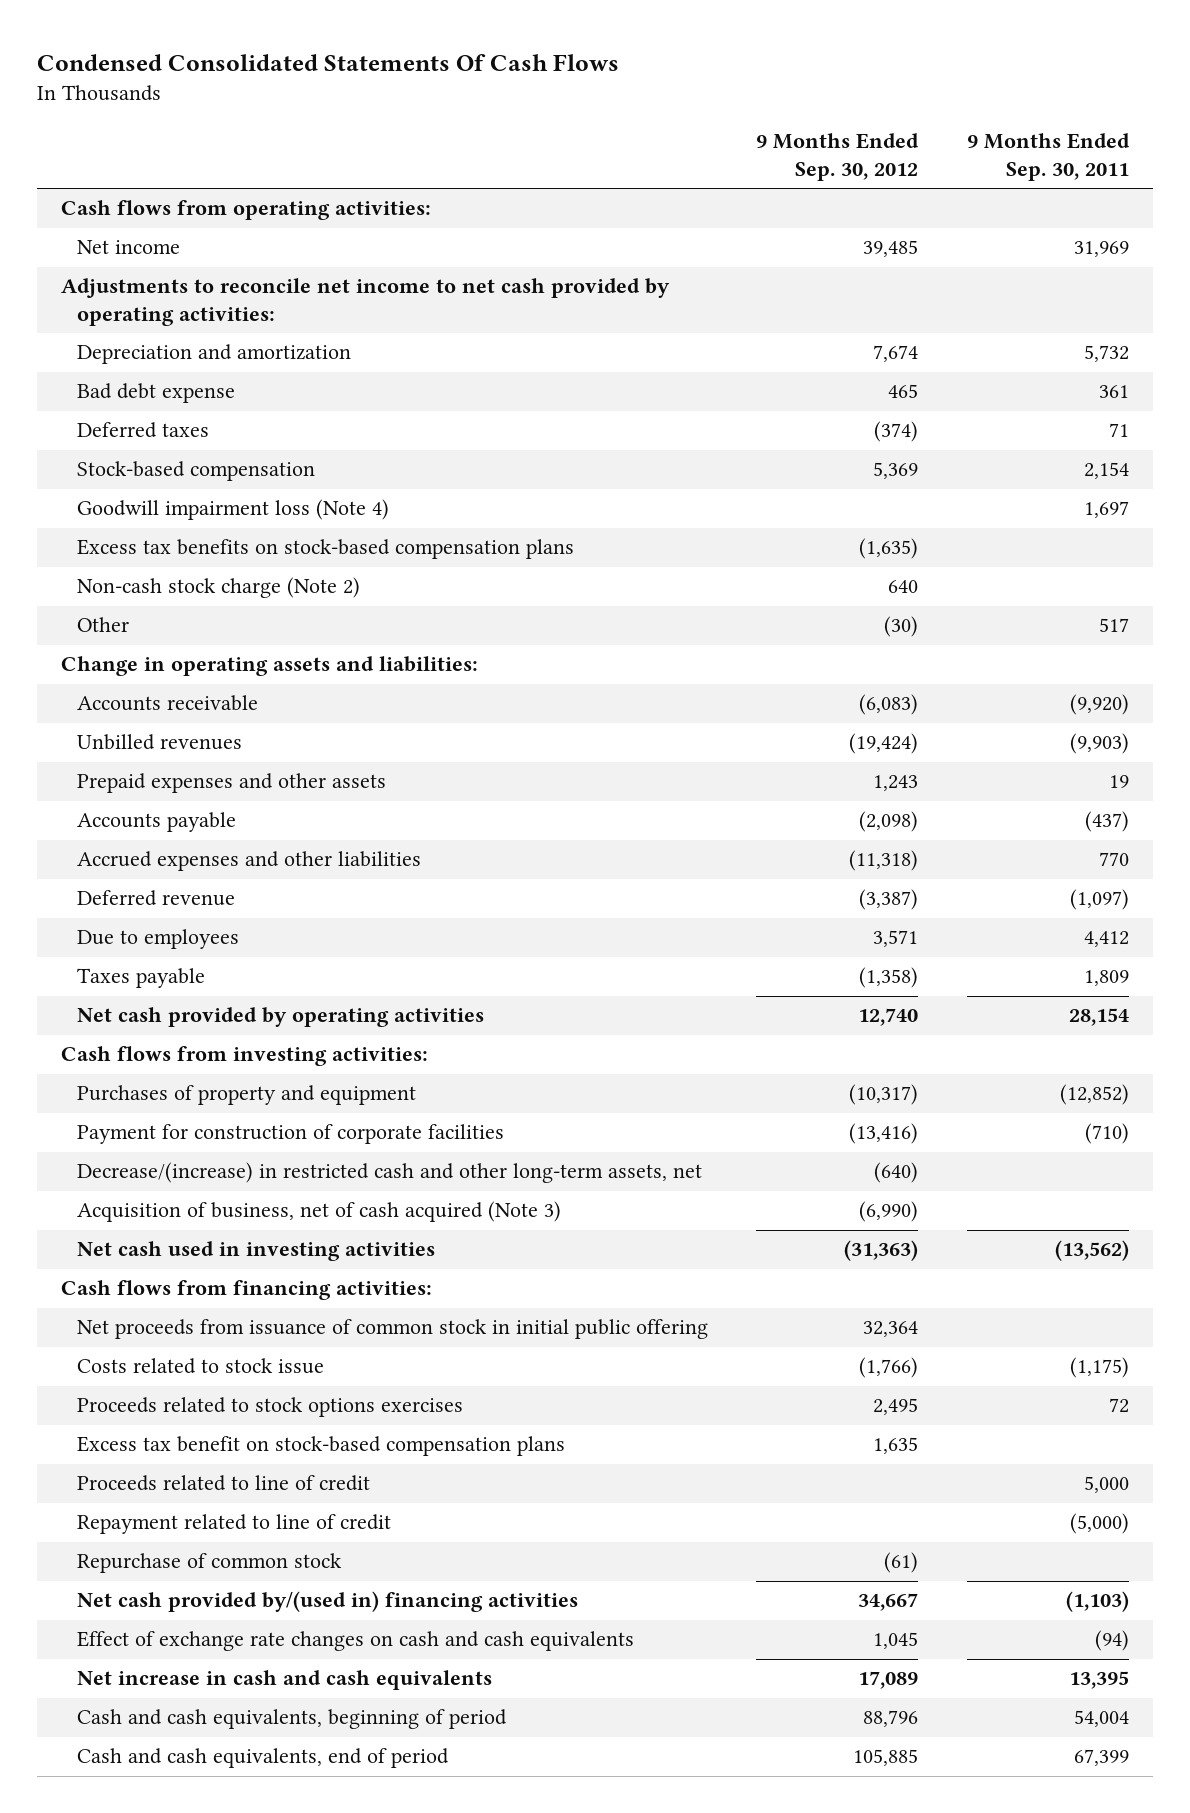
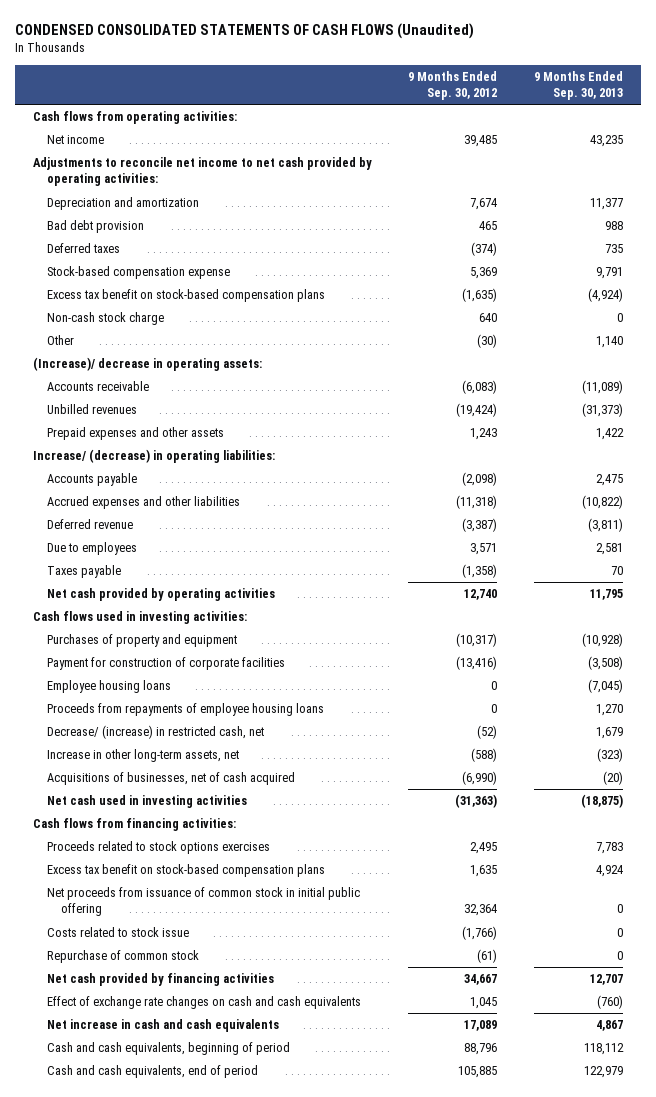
- Condensed Consolidated Statements Of Cash Flows
+ CONDENSED CONSOLIDATED STATEMENTS OF CASH FLOWS (Unaudited)
- | 9 Months Ended Sep. 30, 2012 | 9 Months Ended Sep. 30, 2011
+ | 9 Months Ended Sep. 30, 2012 | 9 Months Ended Sep. 30, 2013
- Bad debt expense | 465 | 361
+ Bad debt provision | 465 | 988
- Stock-based compensation | 5,369 | 2,154
- Goodwill impairment loss (Note 4) | | 1,697
- Excess tax benefits on stock-based compensation plans | (1,635) |
- Non-cash stock charge (Note 2) | 640 |
+ Stock-based compensation expense | 5,369 | 9,791
+ Excess tax benefit on stock-based compensation plans | (1,635) | (4,924)
+ Non-cash stock charge | 640 | 0
- Change in operating assets and liabilities:
+ (Increase)/ decrease in operating assets:
+ Increase/ (decrease) in operating liabilities:
- Cash flows from investing activities:
+ Cash flows used in investing activities:
- Decrease/(increase) in restricted cash and other long-term assets, net | (640) |
- Acquisition of business, net of cash acquired (Note 3) | (6,990) |
+ Employee housing loans | 0 | (7,045)
+ Proceeds from repayments of employee housing loans | 0 | 1,270
+ Decrease/ (increase) in restricted cash, net | (52) | 1,679
+ Increase in other long-term assets, net | (588) | (323)
+ Acquisitions of businesses, net of cash acquired | (6,990) | (20)
- Proceeds related to line of credit | | 5,000
- Repayment related to line of credit | | (5,000)
moved down: Net proceeds from issuance of common stock in initial public offering | 32,364 | 0
moved down: Costs related to stock issue | (1,766) | 0
- Net cash provided by/(used in) financing activities | 34,667 | (1,103)
+ Net cash provided by financing activities | 34,667 | 12,707

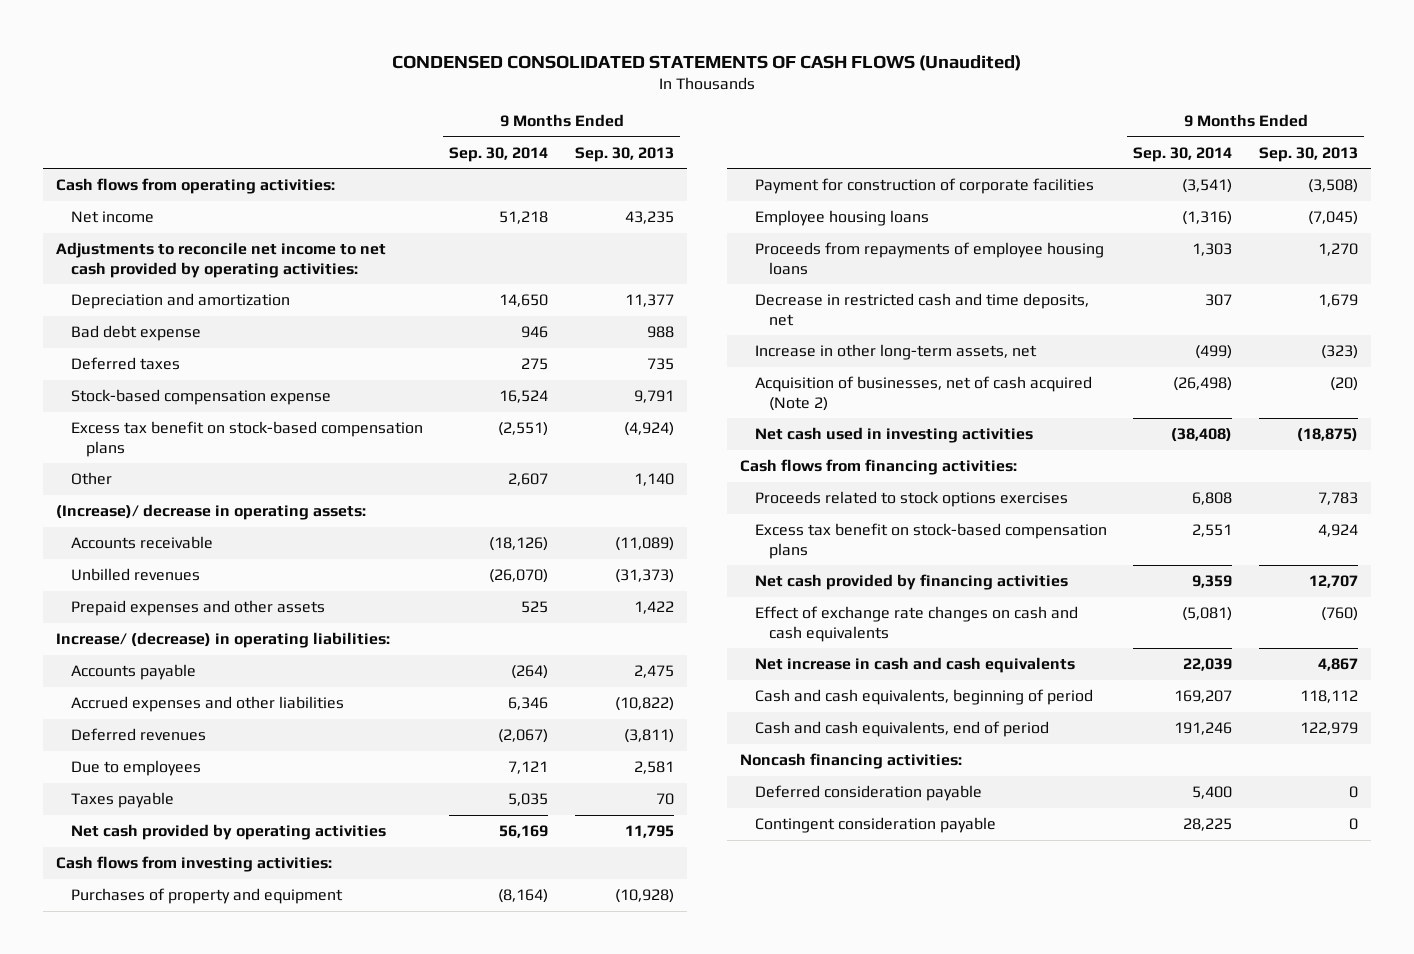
- | 9 Months Ended Sep. 30, 2012 | 9 Months Ended Sep. 30, 2013
+ | 9 Months Ended Sep. 30, 2014 | 9 Months Ended Sep. 30, 2013
- Bad debt provision | 465 | 988
+ Bad debt expense | 946 | 988
- Non-cash stock charge | 640 | 0
- Deferred revenue | (3,387) | (3,811)
+ Deferred revenues | (2,067) | (3,811)
- Cash flows used in investing activities:
+ Cash flows from investing activities:
- Decrease/ (increase) in restricted cash, net | (52) | 1,679
+ Decrease in restricted cash and time deposits, net | 307 | 1,679
- Acquisitions of businesses, net of cash acquired | (6,990) | (20)
+ Acquisition of businesses, net of cash acquired (Note 2) | (26,498) | (20)
- Net proceeds from issuance of common stock in initial public offering | 32,364 | 0
- Costs related to stock issue | (1,766) | 0
- Repurchase of common stock | (61) | 0
+ Noncash financing activities:
+ Deferred consideration payable | 5,400 | 0
+ Contingent consideration payable | 28,225 | 0

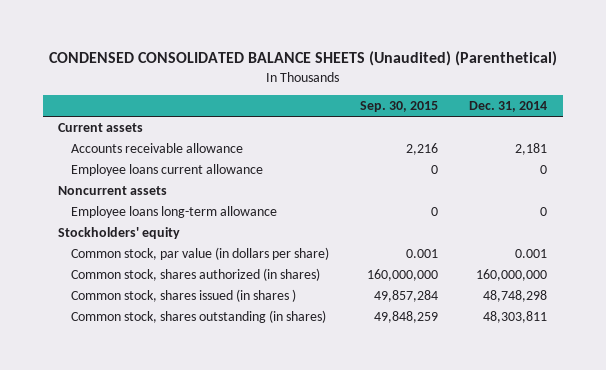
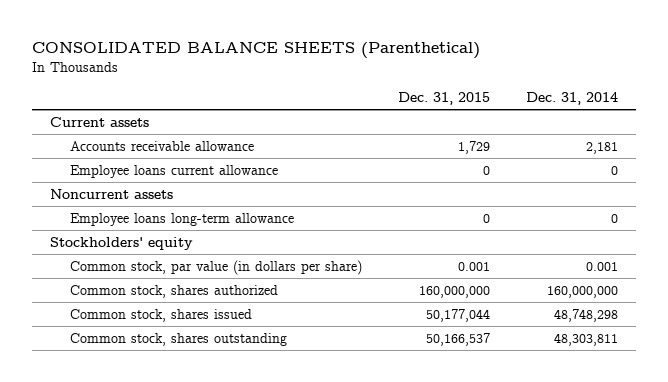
- CONDENSED CONSOLIDATED BALANCE SHEETS (Unaudited) (Parenthetical)
+ CONSOLIDATED BALANCE SHEETS (Parenthetical)
- | Sep. 30, 2015 | Dec. 31, 2014
+ | Dec. 31, 2015 | Dec. 31, 2014
- Common stock, shares authorized (in shares) | 160,000,000 | 160,000,000
- Common stock, shares issued (in shares ) | 49,857,284 | 48,748,298
- Common stock, shares outstanding (in shares) | 49,848,259 | 48,303,811
+ Common stock, shares authorized | 160,000,000 | 160,000,000
+ Common stock, shares issued | 50,177,044 | 48,748,298
+ Common stock, shares outstanding | 50,166,537 | 48,303,811

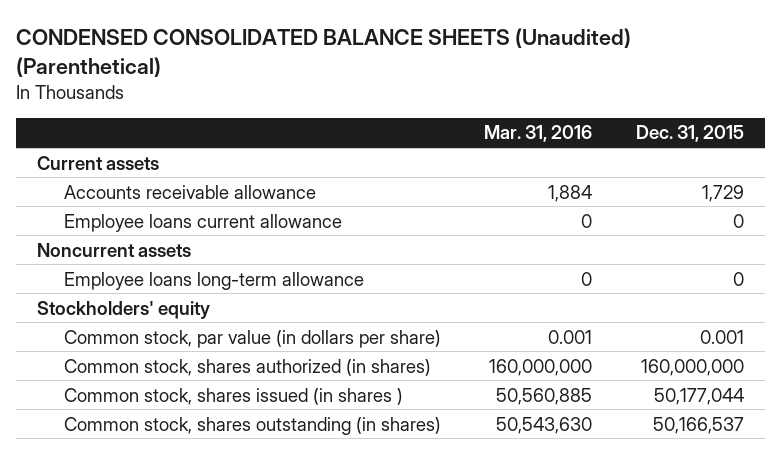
- CONSOLIDATED BALANCE SHEETS (Parenthetical)
+ CONDENSED CONSOLIDATED BALANCE SHEETS (Unaudited) (Parenthetical)
- | Dec. 31, 2015 | Dec. 31, 2014
+ | Mar. 31, 2016 | Dec. 31, 2015
- Common stock, shares authorized | 160,000,000 | 160,000,000
- Common stock, shares issued | 50,177,044 | 48,748,298
- Common stock, shares outstanding | 50,166,537 | 48,303,811
+ Common stock, shares authorized (in shares) | 160,000,000 | 160,000,000
+ Common stock, shares issued (in shares ) | 50,560,885 | 50,177,044
+ Common stock, shares outstanding (in shares) | 50,543,630 | 50,166,537

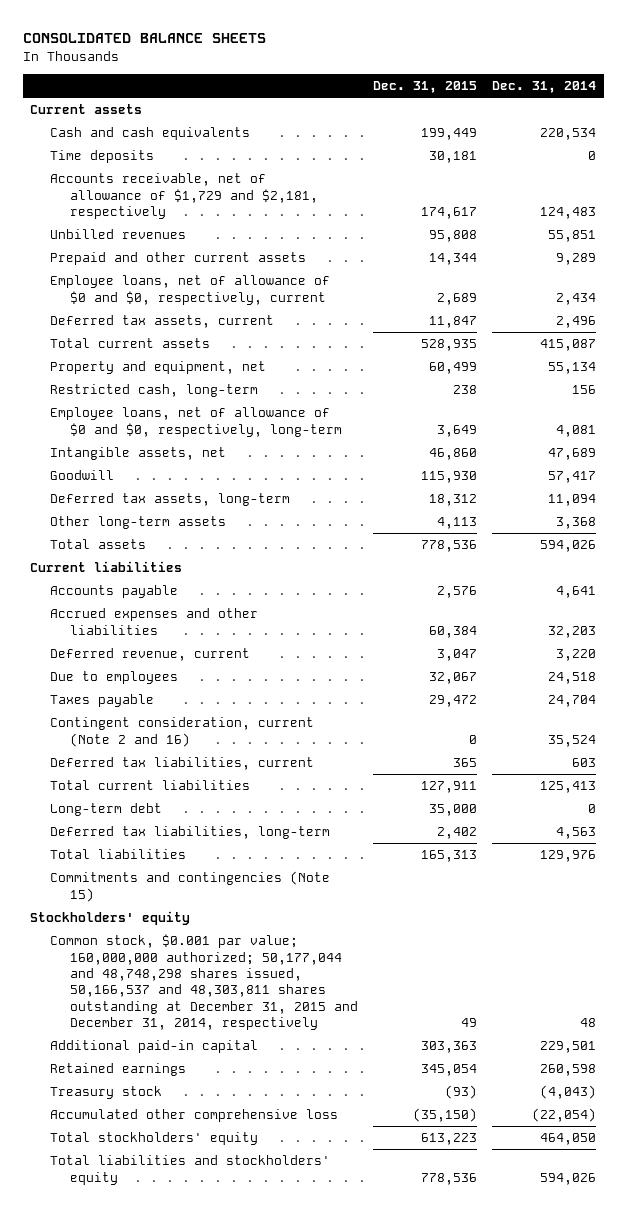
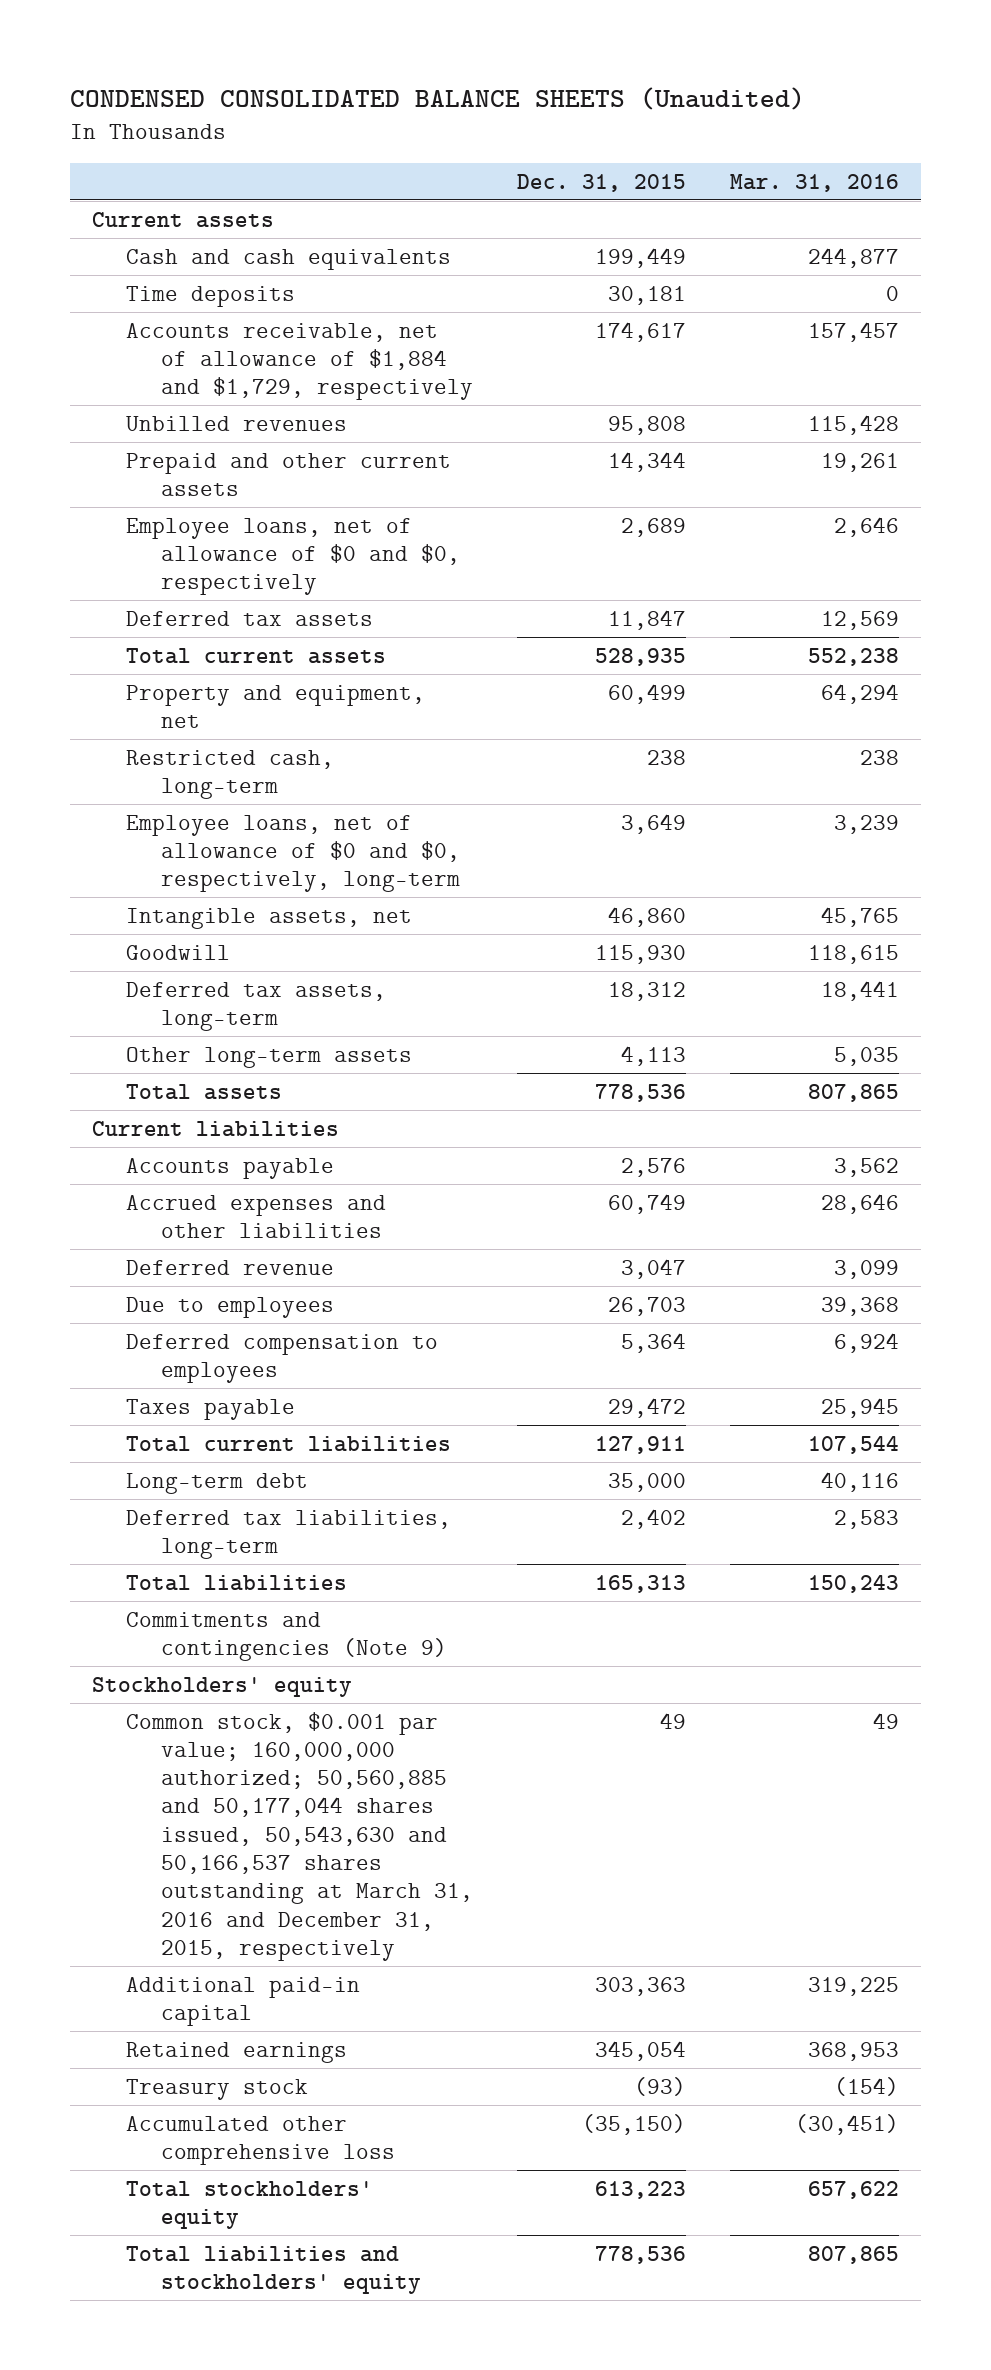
- CONSOLIDATED BALANCE SHEETS
+ CONDENSED CONSOLIDATED BALANCE SHEETS (Unaudited)
- | Dec. 31, 2015 | Dec. 31, 2014
+ | Dec. 31, 2015 | Mar. 31, 2016
- Accounts receivable, net of allowance of $1,729 and $2,181, respectively | 174,617 | 124,483
+ Accounts receivable, net of allowance of $1,884 and $1,729, respectively | 174,617 | 157,457
- Employee loans, net of allowance of $0 and $0, respectively, current | 2,689 | 2,434
- Deferred tax assets, current | 11,847 | 2,496
+ Employee loans, net of allowance of $0 and $0, respectively | 2,689 | 2,646
+ Deferred tax assets | 11,847 | 12,569
- Accrued expenses and other liabilities | 60,384 | 32,203
- Deferred revenue, current | 3,047 | 3,220
- Due to employees | 32,067 | 24,518
+ Accrued expenses and other liabilities | 60,749 | 28,646
+ Deferred revenue | 3,047 | 3,099
+ Due to employees | 26,703 | 39,368
+ Deferred compensation to employees | 5,364 | 6,924
- Contingent consideration, current (Note 2 and 16) | 0 | 35,524
- Deferred tax liabilities, current | 365 | 603
- Commitments and contingencies (Note 15)
+ Commitments and contingencies (Note 9)
- Common stock, $0.001 par value; 160,000,000 authorized; 50,177,044 and 48,748,298 shares issued, 50,166,537 and 48,303,811 shares outstanding at December 31, 2015 and December 31, 2014, respectively | 49 | 48
+ Common stock, $0.001 par value; 160,000,000 authorized; 50,560,885 and 50,177,044 shares issued, 50,543,630 and 50,166,537 shares outstanding at March 31, 2016 and December 31, 2015, respectively | 49 | 49

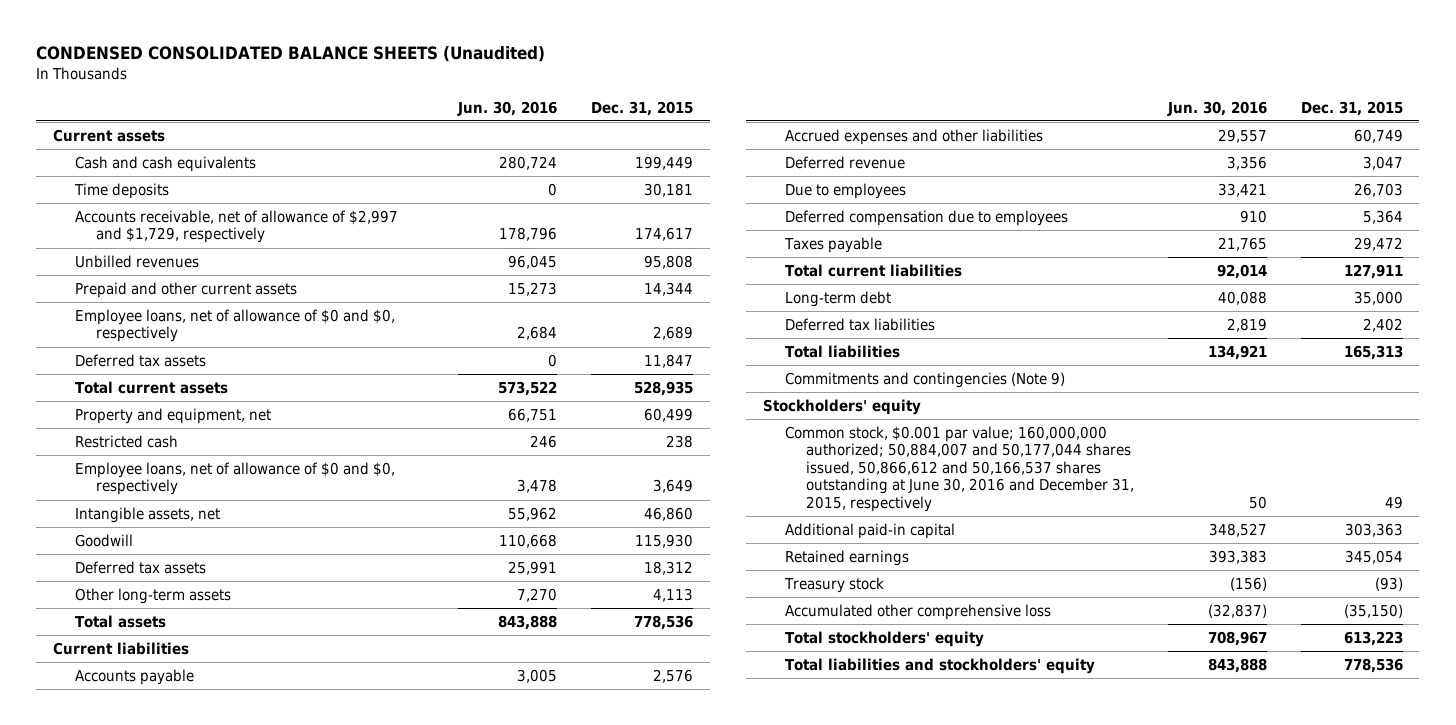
- | Dec. 31, 2015 | Mar. 31, 2016
+ | Jun. 30, 2016 | Dec. 31, 2015
- Accounts receivable, net of allowance of $1,884 and $1,729, respectively | 174,617 | 157,457
+ Accounts receivable, net of allowance of $2,997 and $1,729, respectively | 178,796 | 174,617
- Restricted cash, long-term | 238 | 238
- Employee loans, net of allowance of $0 and $0, respectively, long-term | 3,649 | 3,239
+ Restricted cash | 246 | 238
+ Employee loans, net of allowance of $0 and $0, respectively | 3,478 | 3,649
- Deferred tax assets, long-term | 18,312 | 18,441
+ Deferred tax assets | 25,991 | 18,312
- Deferred compensation to employees | 5,364 | 6,924
+ Deferred compensation due to employees | 910 | 5,364
- Deferred tax liabilities, long-term | 2,402 | 2,583
+ Deferred tax liabilities | 2,819 | 2,402
- Common stock, $0.001 par value; 160,000,000 authorized; 50,560,885 and 50,177,044 shares issued, 50,543,630 and 50,166,537 shares outstanding at March 31, 2016 and December 31, 2015, respectively | 49 | 49
+ Common stock, $0.001 par value; 160,000,000 authorized; 50,884,007 and 50,177,044 shares issued, 50,866,612 and 50,166,537 shares outstanding at June 30, 2016 and December 31, 2015, respectively | 50 | 49

